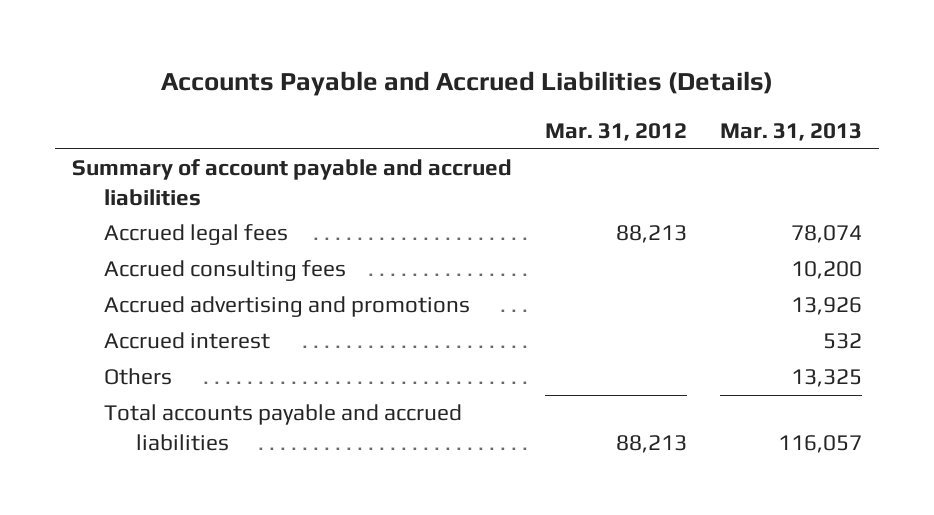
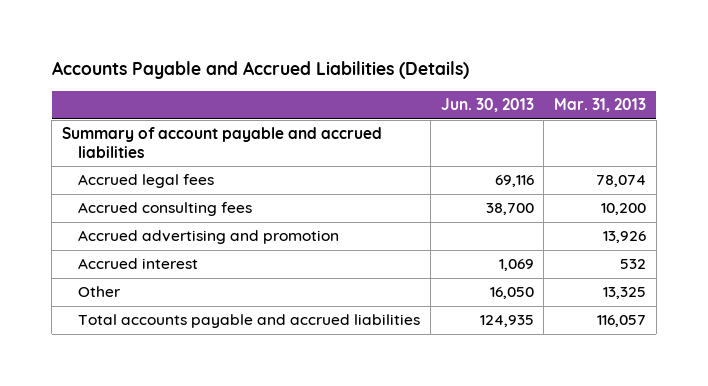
- | Mar. 31, 2012 | Mar. 31, 2013
+ | Jun. 30, 2013 | Mar. 31, 2013
- Accrued advertising and promotions | | 13,926
+ Accrued advertising and promotion | | 13,926
- Others | | 13,325
+ Other | 16,050 | 13,325

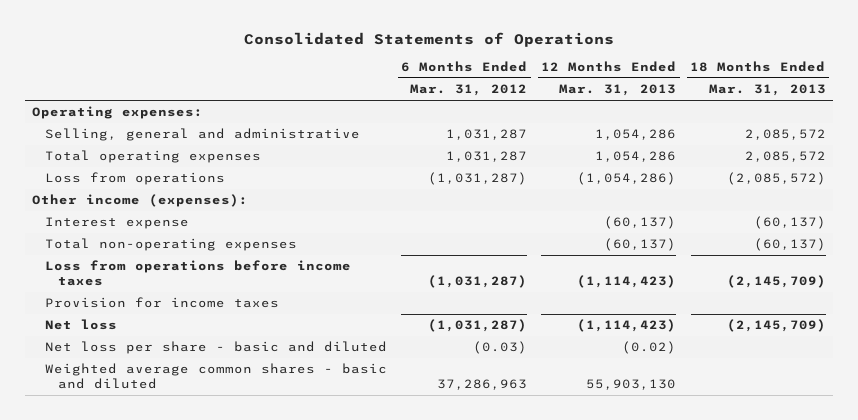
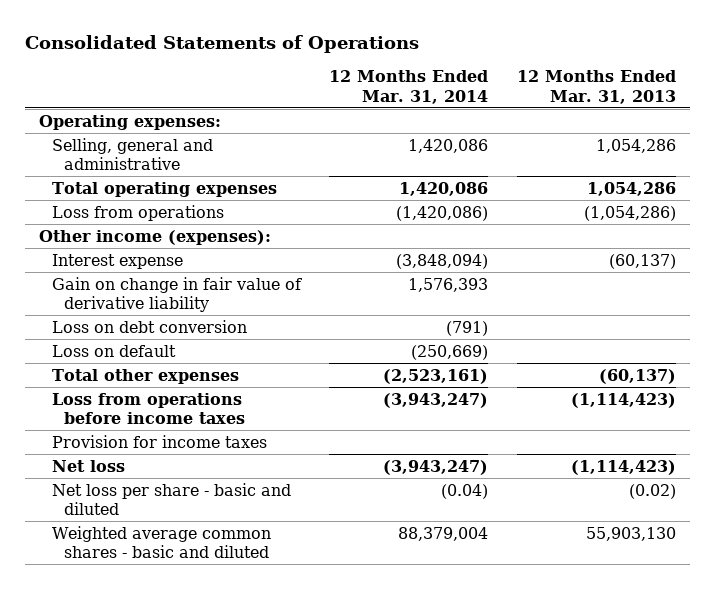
- | 6 Months Ended Mar. 31, 2012 | 12 Months Ended Mar. 31, 2013 | 18 Months Ended Mar. 31, 2013
+ | 12 Months Ended Mar. 31, 2014 | 12 Months Ended Mar. 31, 2013
- Total non-operating expenses | | (60,137) | (60,137)
+ Gain on change in fair value of derivative liability | 1,576,393 |
+ Loss on debt conversion | (791) |
+ Loss on default | (250,669) |
+ Total other expenses | (2,523,161) | (60,137)

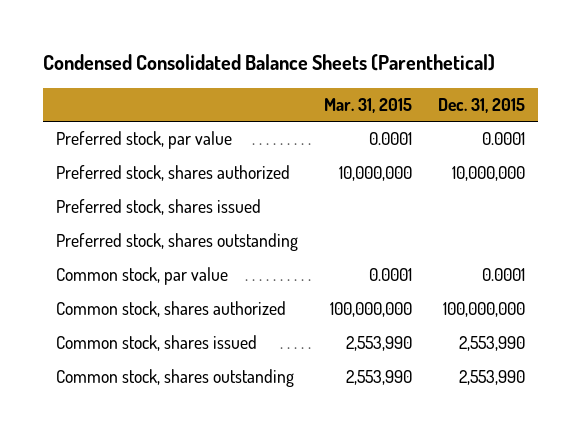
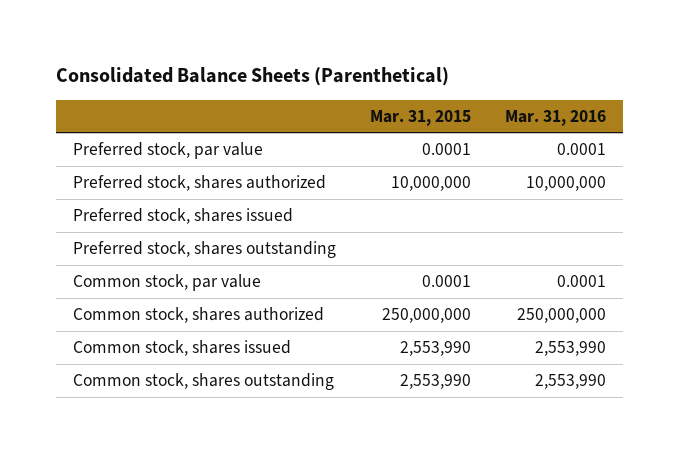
- Condensed Consolidated Balance Sheets (Parenthetical)
+ Consolidated Balance Sheets (Parenthetical)
- | Mar. 31, 2015 | Dec. 31, 2015
+ | Mar. 31, 2015 | Mar. 31, 2016
- Common stock, shares authorized | 100,000,000 | 100,000,000
+ Common stock, shares authorized | 250,000,000 | 250,000,000

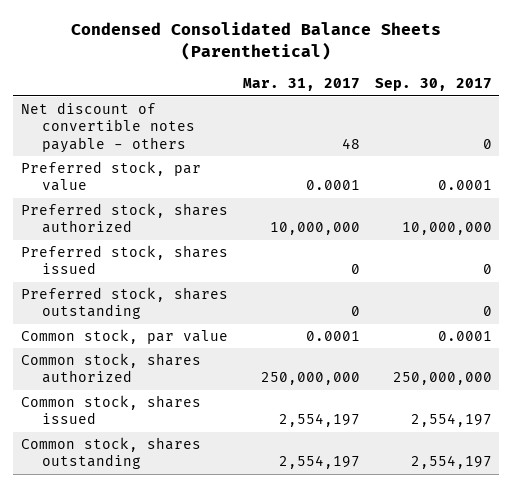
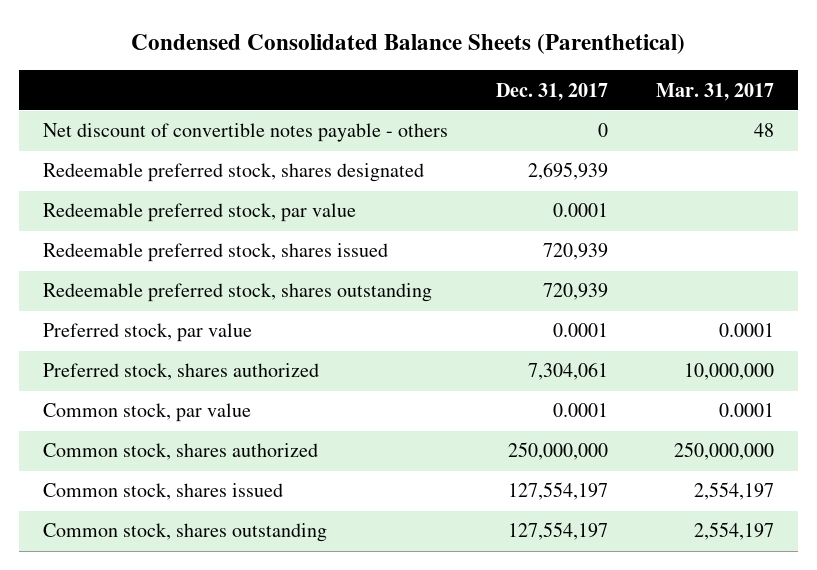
- | Mar. 31, 2017 | Sep. 30, 2017
+ | Dec. 31, 2017 | Mar. 31, 2017
+ Redeemable preferred stock, shares designated | 2,695,939 |
+ Redeemable preferred stock, par value | 0.0001 |
+ Redeemable preferred stock, shares issued | 720,939 |
+ Redeemable preferred stock, shares outstanding | 720,939 |
- Preferred stock, shares issued | 0 | 0
- Preferred stock, shares outstanding | 0 | 0

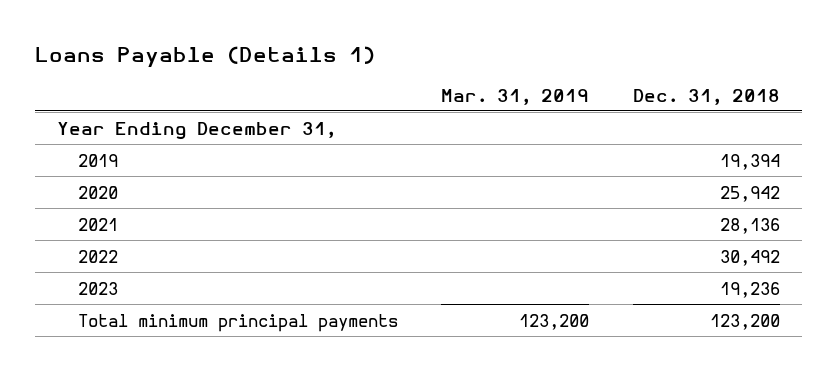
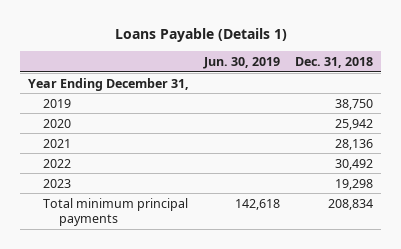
- | Mar. 31, 2019 | Dec. 31, 2018
+ | Jun. 30, 2019 | Dec. 31, 2018
- 2019 | | 19,394
+ 2019 | | 38,750
- 2023 | | 19,236
- Total minimum principal payments | 123,200 | 123,200
+ 2023 | | 19,298
+ Total minimum principal payments | 142,618 | 208,834

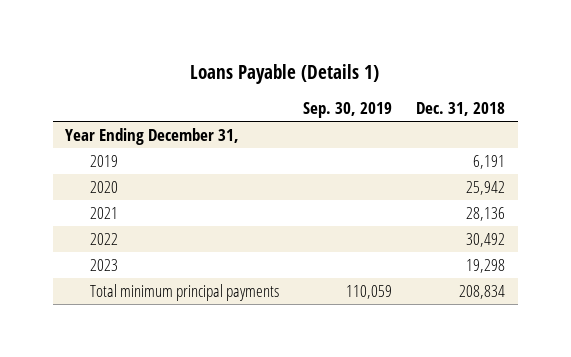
- | Jun. 30, 2019 | Dec. 31, 2018
+ | Sep. 30, 2019 | Dec. 31, 2018
- 2019 | | 38,750
+ 2019 | | 6,191

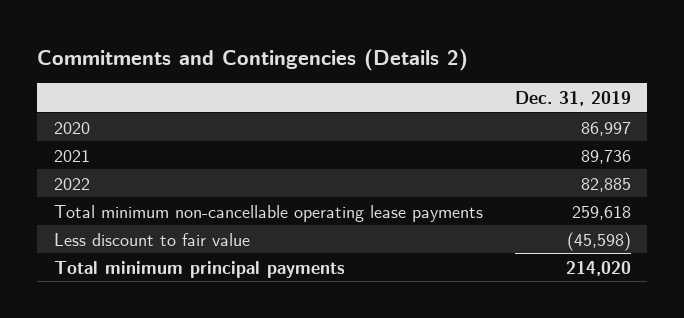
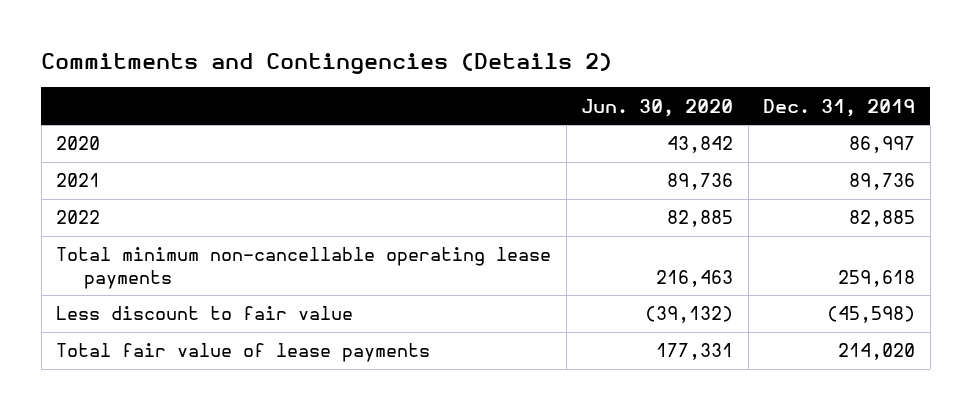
- | Dec. 31, 2019
+ | Jun. 30, 2020 | Dec. 31, 2019
- Total minimum principal payments | 214,020
+ Total fair value of lease payments | 177,331 | 214,020

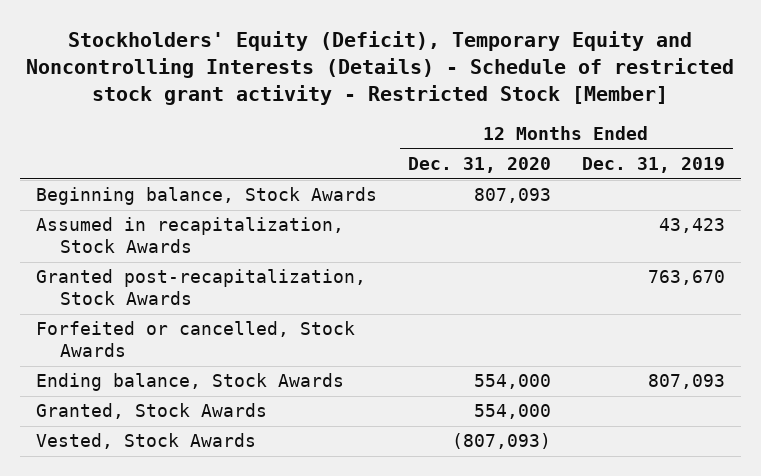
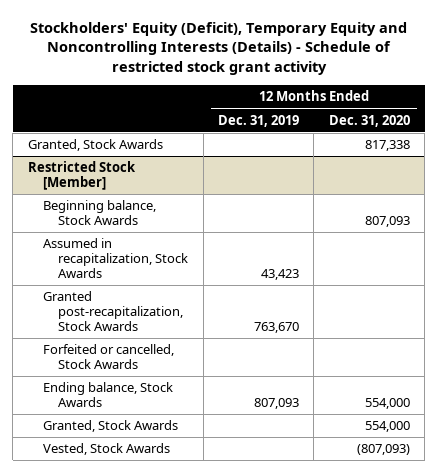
- Stockholders' Equity (Deficit), Temporary Equity and Noncontrolling Interests (Details) - Schedule of restricted stock grant activity - Restricted Stock [Member]
+ Stockholders' Equity (Deficit), Temporary Equity and Noncontrolling Interests (Details) - Schedule of restricted stock grant activity
- | 12 Months Ended Dec. 31, 2020 | 12 Months Ended Dec. 31, 2019
+ | 12 Months Ended Dec. 31, 2019 | 12 Months Ended Dec. 31, 2020
+ Granted, Stock Awards | | 817,338
+ Restricted Stock [Member]

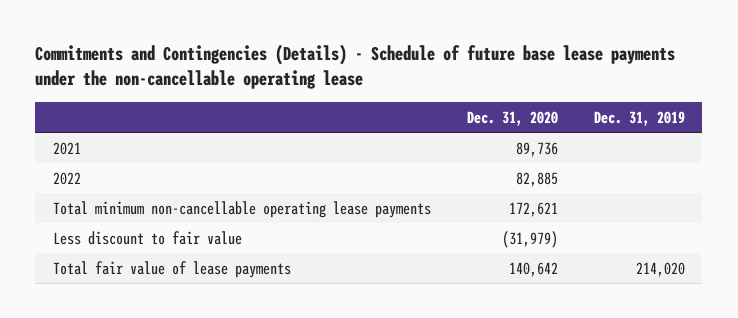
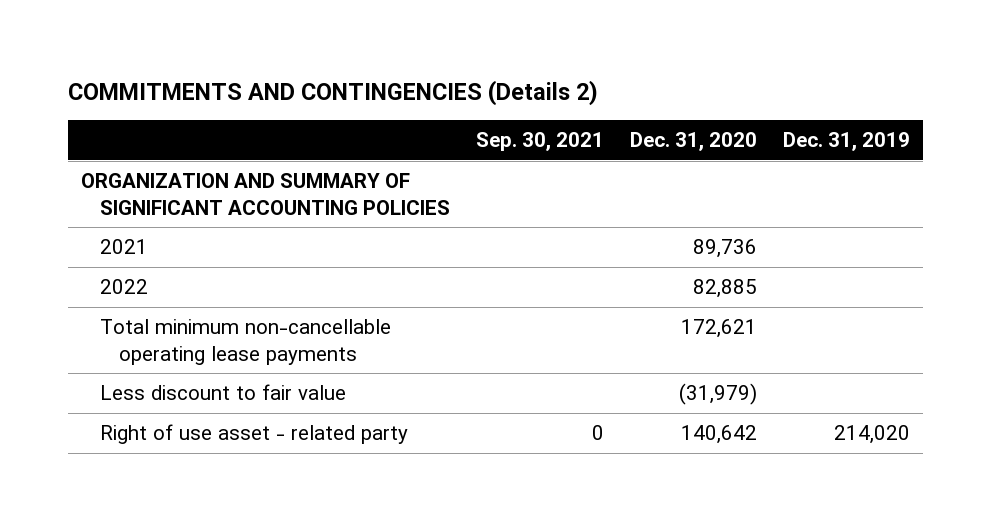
- Commitments and Contingencies (Details) - Schedule of future base lease payments under the non-cancellable operating lease
+ COMMITMENTS AND CONTINGENCIES (Details 2)
- | Dec. 31, 2020 | Dec. 31, 2019
+ | Sep. 30, 2021 | Dec. 31, 2020 | Dec. 31, 2019
+ ORGANIZATION AND SUMMARY OF SIGNIFICANT ACCOUNTING POLICIES
- Total fair value of lease payments | 140,642 | 214,020
+ Right of use asset - related party | 0 | 140,642 | 214,020

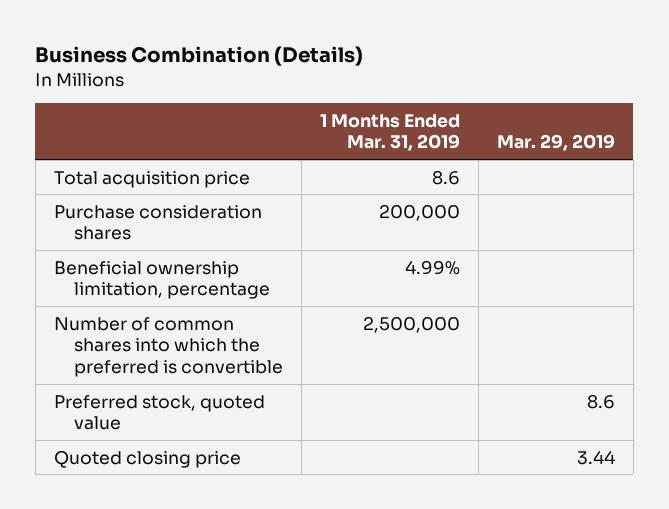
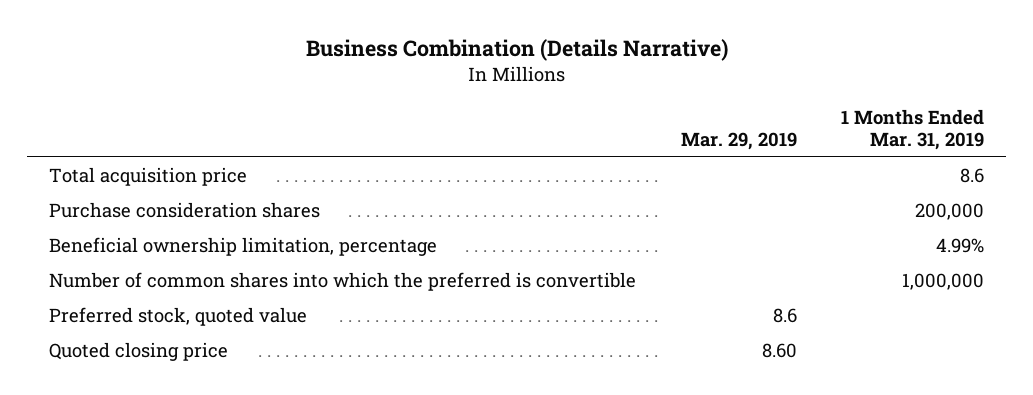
- Business Combination (Details)
+ Business Combination (Details Narrative)
- | 1 Months Ended Mar. 31, 2019 | Mar. 29, 2019
+ | Mar. 29, 2019 | 1 Months Ended Mar. 31, 2019
- Number of common shares into which the preferred is convertible | 2,500,000 |
+ Number of common shares into which the preferred is convertible | | 1,000,000
- Quoted closing price | | 3.44
+ Quoted closing price | 8.60 |

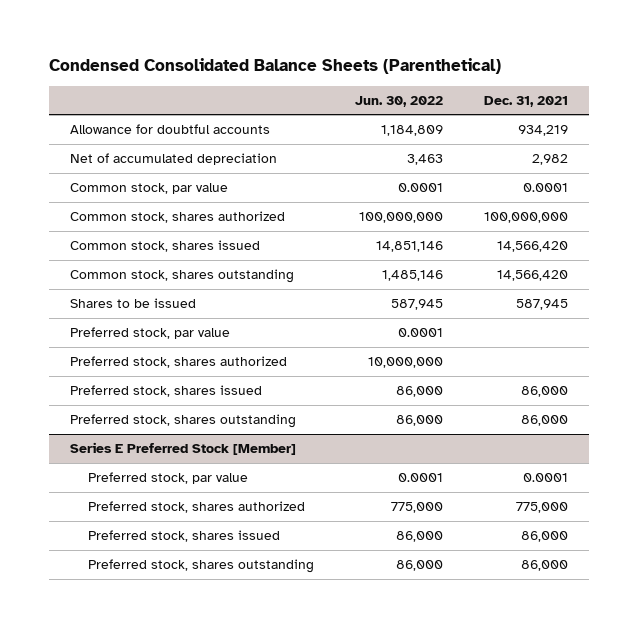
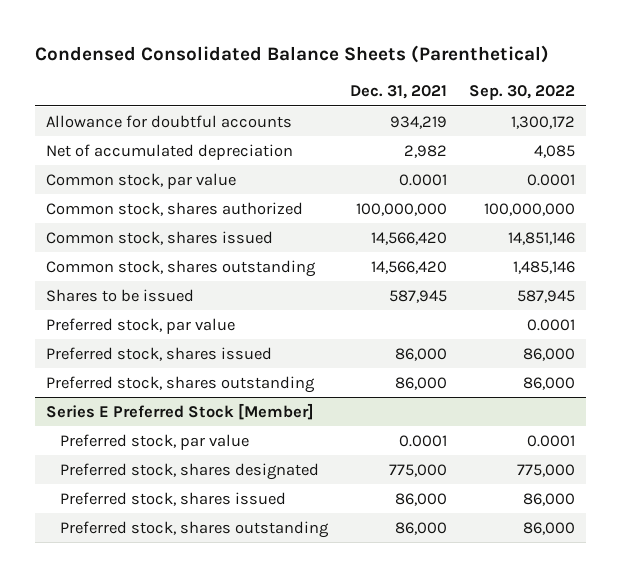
- | Jun. 30, 2022 | Dec. 31, 2021
+ | Dec. 31, 2021 | Sep. 30, 2022
- Preferred stock, shares authorized | 10,000,000 |
@ Series E Preferred Stock [Member]
- Preferred stock, shares authorized | 775,000 | 775,000
+ Preferred stock, shares designated | 775,000 | 775,000

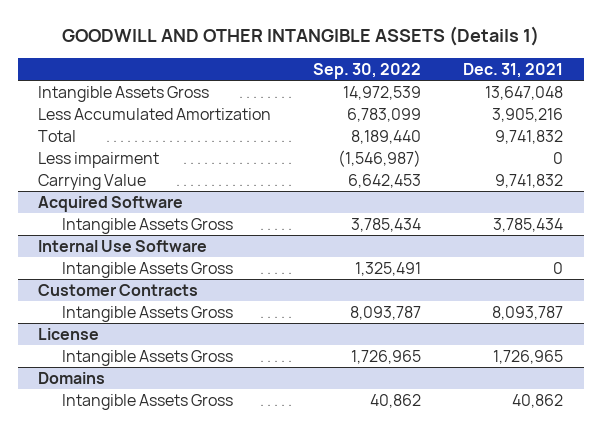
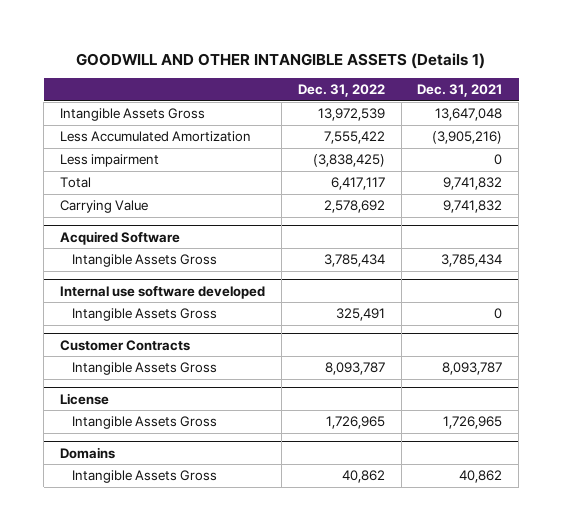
- | Sep. 30, 2022 | Dec. 31, 2021
+ | Dec. 31, 2022 | Dec. 31, 2021
- Less Accumulated Amortization | 6,783,099 | 3,905,216
+ Less Accumulated Amortization | 7,555,422 | (3,905,216)
moved down: Total | 6,417,117 | 9,741,832
- Internal Use Software
+ Internal use software developed

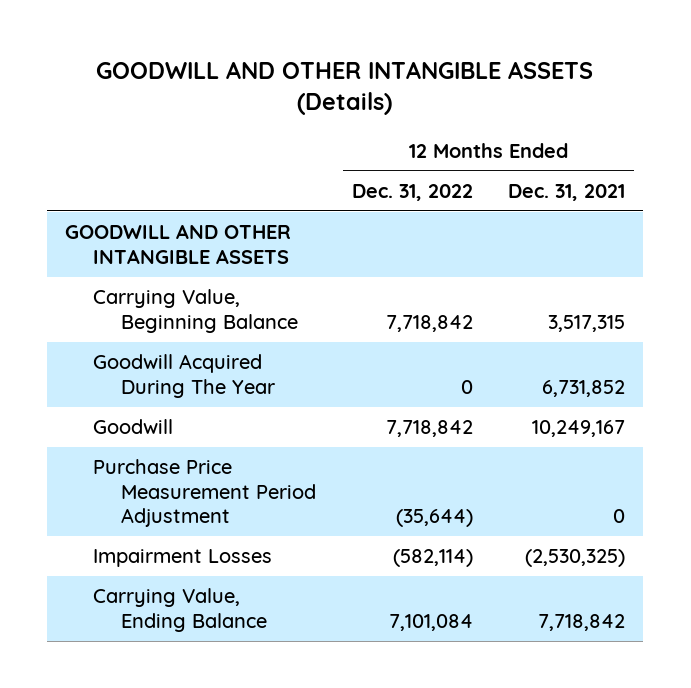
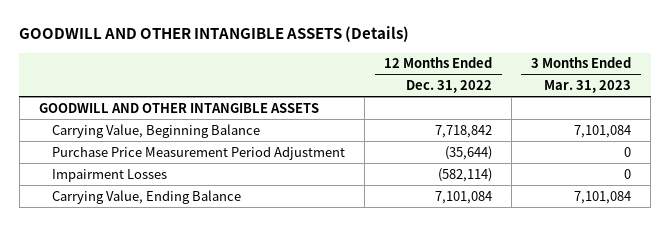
- | 12 Months Ended Dec. 31, 2022 | 12 Months Ended Dec. 31, 2021
+ | 12 Months Ended Dec. 31, 2022 | 3 Months Ended Mar. 31, 2023
- Goodwill Acquired During The Year | 0 | 6,731,852
- Goodwill | 7,718,842 | 10,249,167

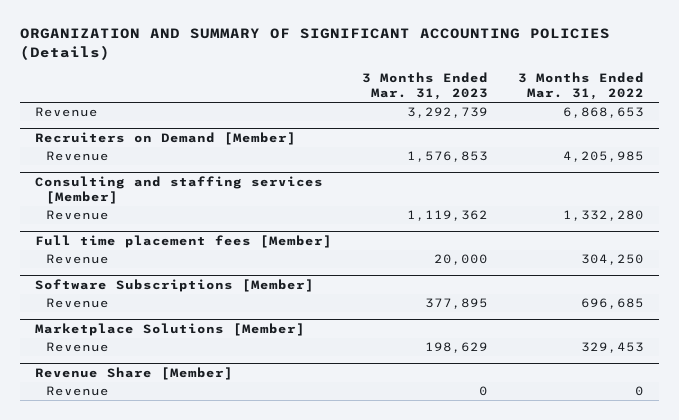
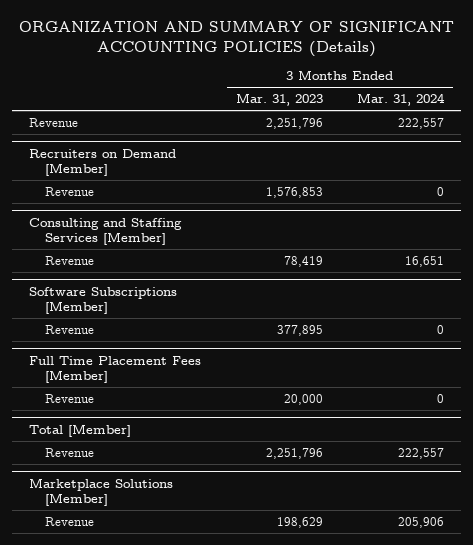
- | 3 Months Ended Mar. 31, 2023 | 3 Months Ended Mar. 31, 2022
+ | 3 Months Ended Mar. 31, 2023 | 3 Months Ended Mar. 31, 2024
- Revenue | 3,292,739 | 6,868,653
+ Revenue | 2,251,796 | 222,557
- Consulting and staffing services [Member]
- Revenue | 1,119,362 | 1,332,280
- Full time placement fees [Member]
- Revenue | 20,000 | 304,250
+ Consulting and Staffing Services [Member]
+ Revenue | 78,419 | 16,651
+ Full Time Placement Fees [Member]
+ Revenue | 20,000 | 0
+ Total [Member]
+ Revenue | 2,251,796 | 222,557
- Revenue Share [Member]
- Revenue | 0 | 0

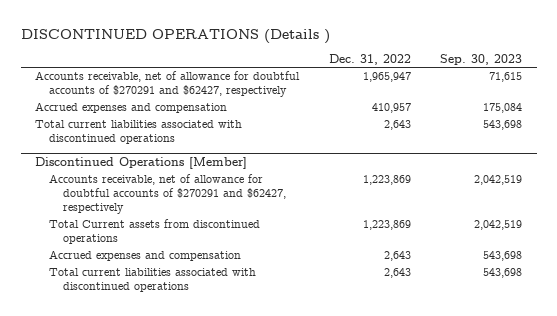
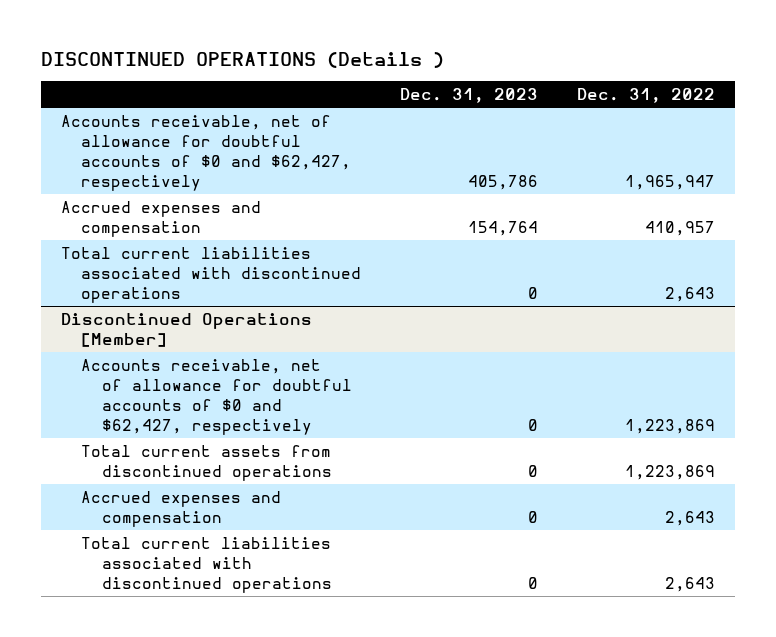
- | Dec. 31, 2022 | Sep. 30, 2023
+ | Dec. 31, 2023 | Dec. 31, 2022
- Accounts receivable, net of allowance for doubtful accounts of $270291 and $62427, respectively | 1,965,947 | 71,615
+ Accounts receivable, net of allowance for doubtful accounts of $0 and $62,427, respectively | 405,786 | 1,965,947
@ Discontinued Operations [Member]
- Accounts receivable, net of allowance for doubtful accounts of $270291 and $62427, respectively | 1,223,869 | 2,042,519
- Total Current assets from discontinued operations | 1,223,869 | 2,042,519
+ Accounts receivable, net of allowance for doubtful accounts of $0 and $62,427, respectively | 0 | 1,223,869
+ Total current assets from discontinued operations | 0 | 1,223,869

